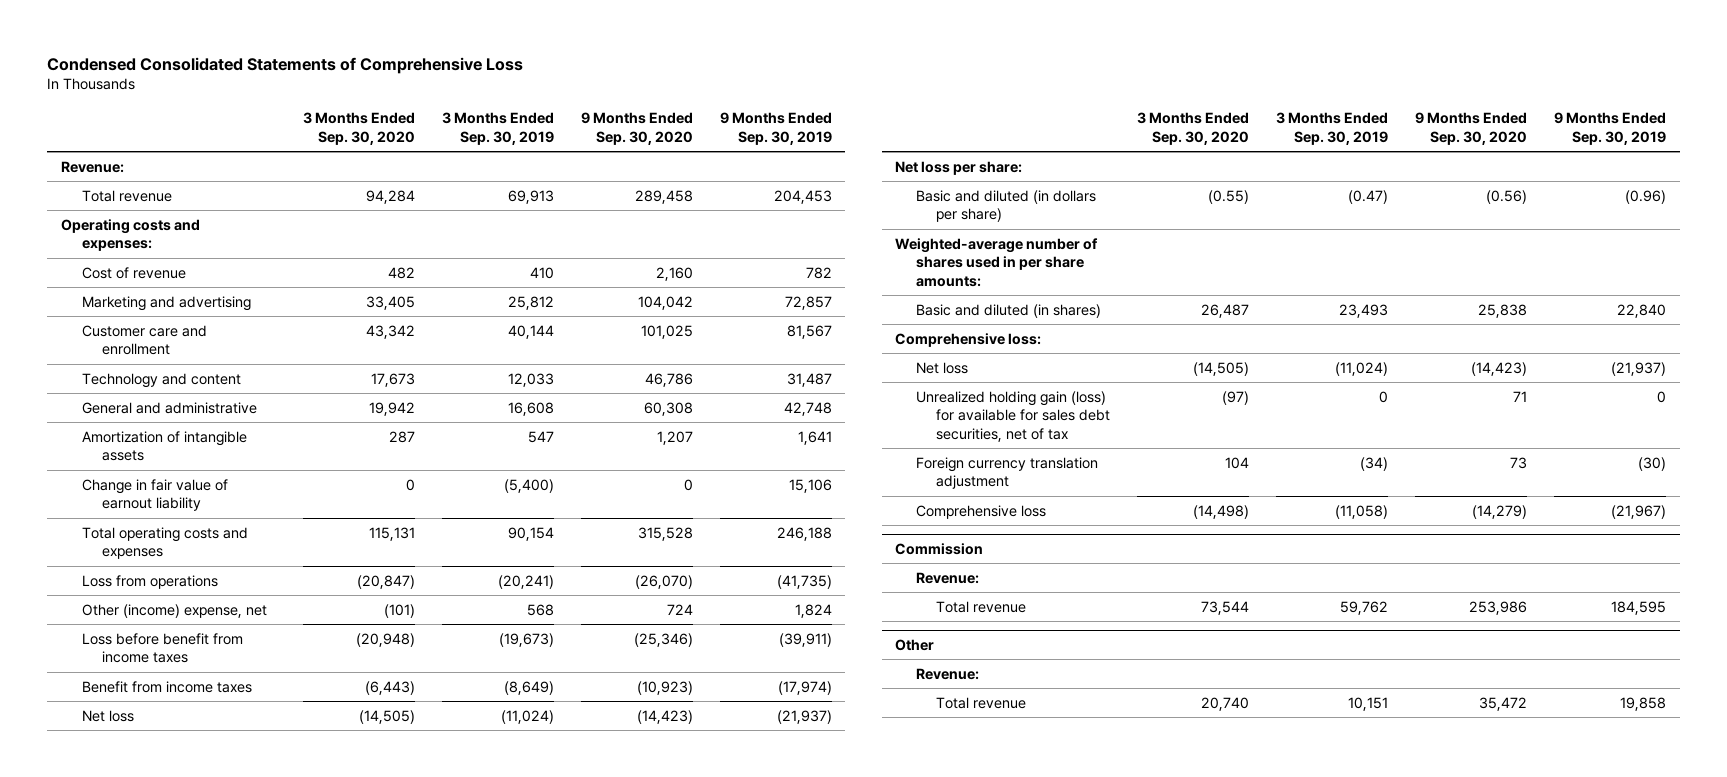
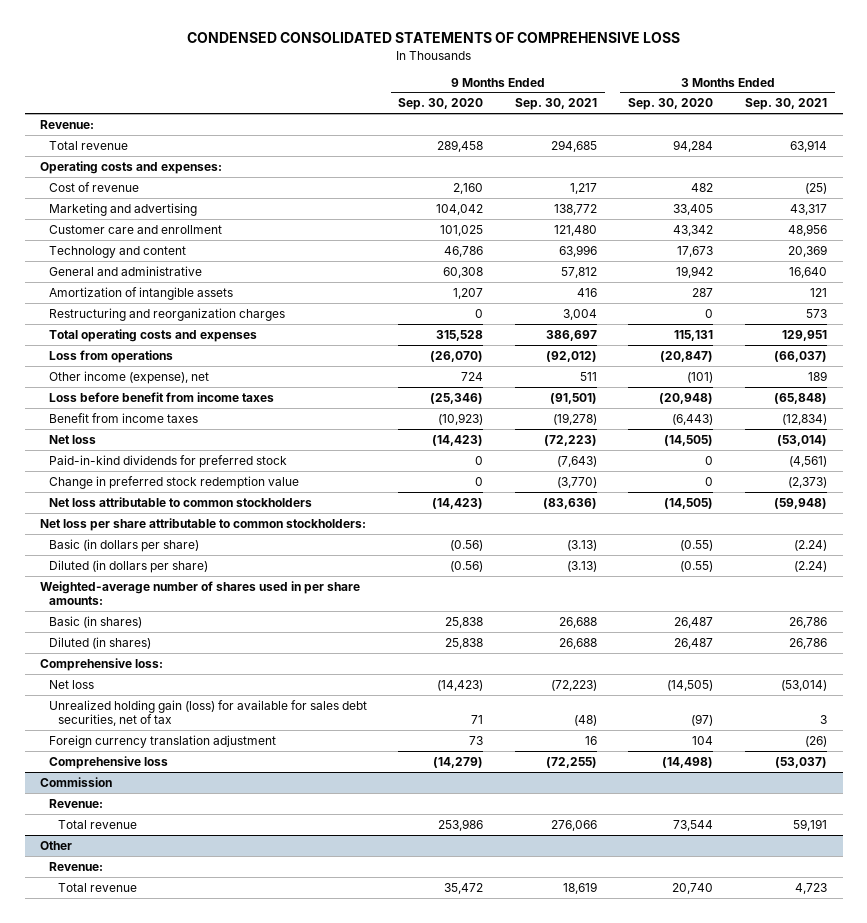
- Condensed Consolidated Statements of Comprehensive Loss
+ CONDENSED CONSOLIDATED STATEMENTS OF COMPREHENSIVE LOSS
- | 3 Months Ended Sep. 30, 2020 | 3 Months Ended Sep. 30, 2019 | 9 Months Ended Sep. 30, 2020 | 9 Months Ended Sep. 30, 2019
+ | 9 Months Ended Sep. 30, 2020 | 9 Months Ended Sep. 30, 2021 | 3 Months Ended Sep. 30, 2020 | 3 Months Ended Sep. 30, 2021
- Change in fair value of earnout liability | 0 | (5,400) | 0 | 15,106
+ Restructuring and reorganization charges | 0 | 3,004 | 0 | 573
- Other (income) expense, net | (101) | 568 | 724 | 1,824
+ Other income (expense), net | 724 | 511 | (101) | 189
- Net loss per share:
- Basic and diluted (in dollars per share) | (0.55) | (0.47) | (0.56) | (0.96)
+ Paid-in-kind dividends for preferred stock | 0 | (7,643) | 0 | (4,561)
+ Change in preferred stock redemption value | 0 | (3,770) | 0 | (2,373)
+ Net loss attributable to common stockholders | (14,423) | (83,636) | (14,505) | (59,948)
+ Net loss per share attributable to common stockholders:
+ Basic (in dollars per share) | (0.56) | (3.13) | (0.55) | (2.24)
+ Diluted (in dollars per share) | (0.56) | (3.13) | (0.55) | (2.24)
- Basic and diluted (in shares) | 26,487 | 23,493 | 25,838 | 22,840
+ Basic (in shares) | 25,838 | 26,688 | 26,487 | 26,786
+ Diluted (in shares) | 25,838 | 26,688 | 26,487 | 26,786

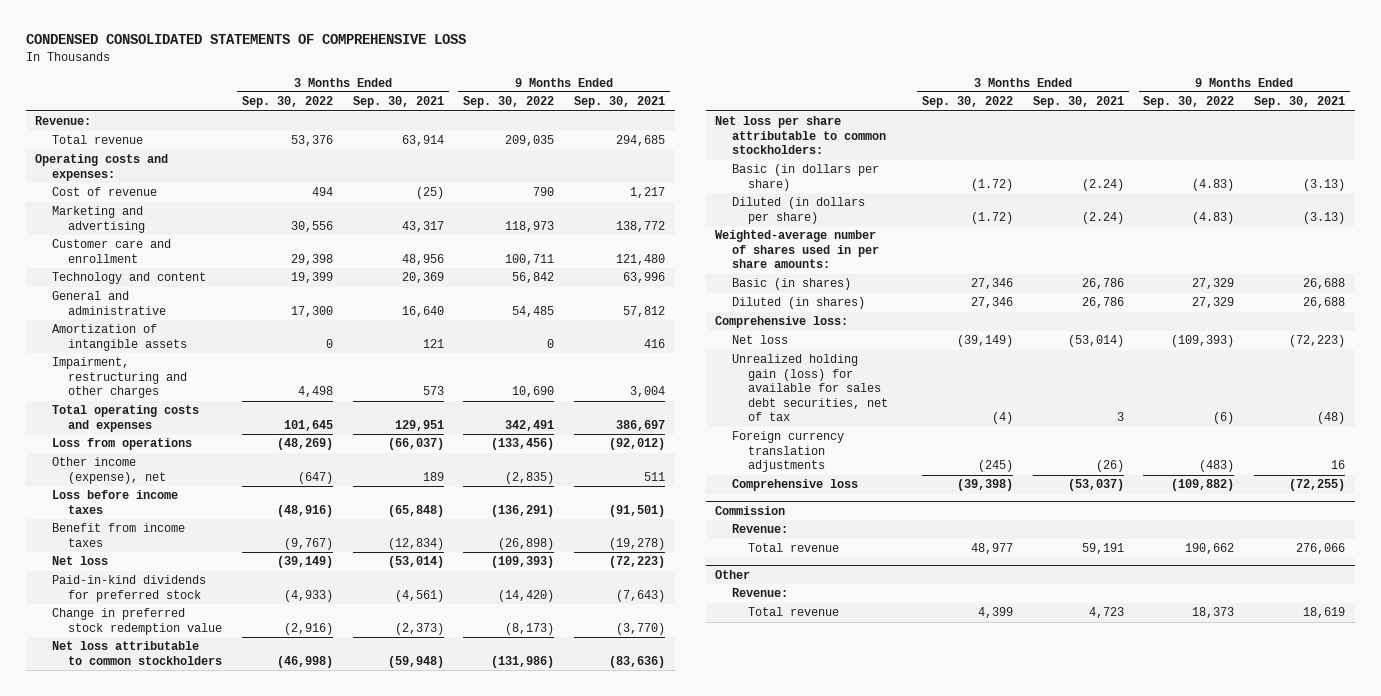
- | 9 Months Ended Sep. 30, 2020 | 9 Months Ended Sep. 30, 2021 | 3 Months Ended Sep. 30, 2020 | 3 Months Ended Sep. 30, 2021
+ | 3 Months Ended Sep. 30, 2022 | 3 Months Ended Sep. 30, 2021 | 9 Months Ended Sep. 30, 2022 | 9 Months Ended Sep. 30, 2021
- Restructuring and reorganization charges | 0 | 3,004 | 0 | 573
+ Impairment, restructuring and other charges | 4,498 | 573 | 10,690 | 3,004
- Loss before benefit from income taxes | (25,346) | (91,501) | (20,948) | (65,848)
+ Loss before income taxes | (48,916) | (65,848) | (136,291) | (91,501)
- Foreign currency translation adjustment | 73 | 16 | 104 | (26)
+ Foreign currency translation adjustments | (245) | (26) | (483) | 16

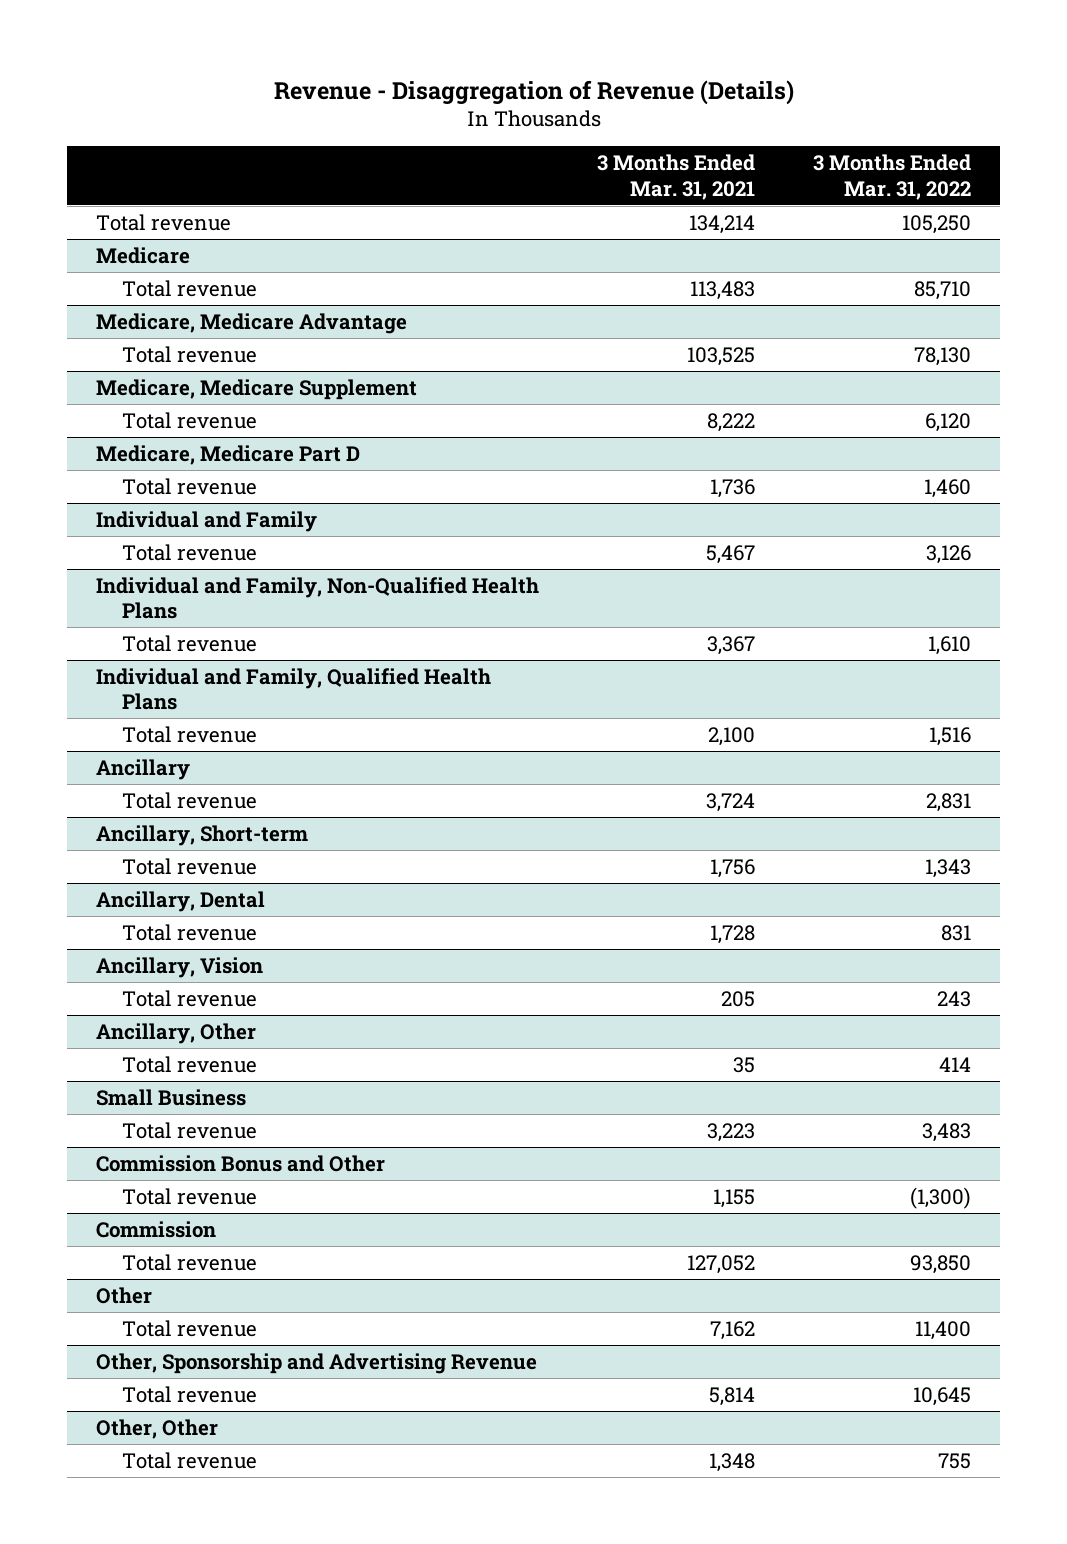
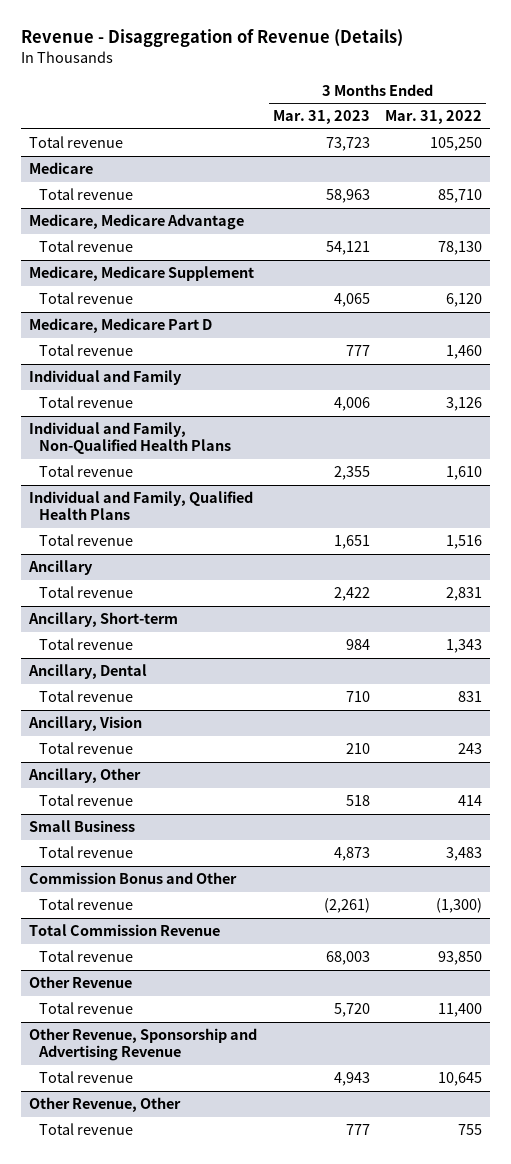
- | 3 Months Ended Mar. 31, 2021 | 3 Months Ended Mar. 31, 2022
+ | 3 Months Ended Mar. 31, 2023 | 3 Months Ended Mar. 31, 2022
- Commission
+ Total Commission Revenue
- Other
+ Other Revenue
- Other, Sponsorship and Advertising Revenue
+ Other Revenue, Sponsorship and Advertising Revenue
- Other, Other
+ Other Revenue, Other

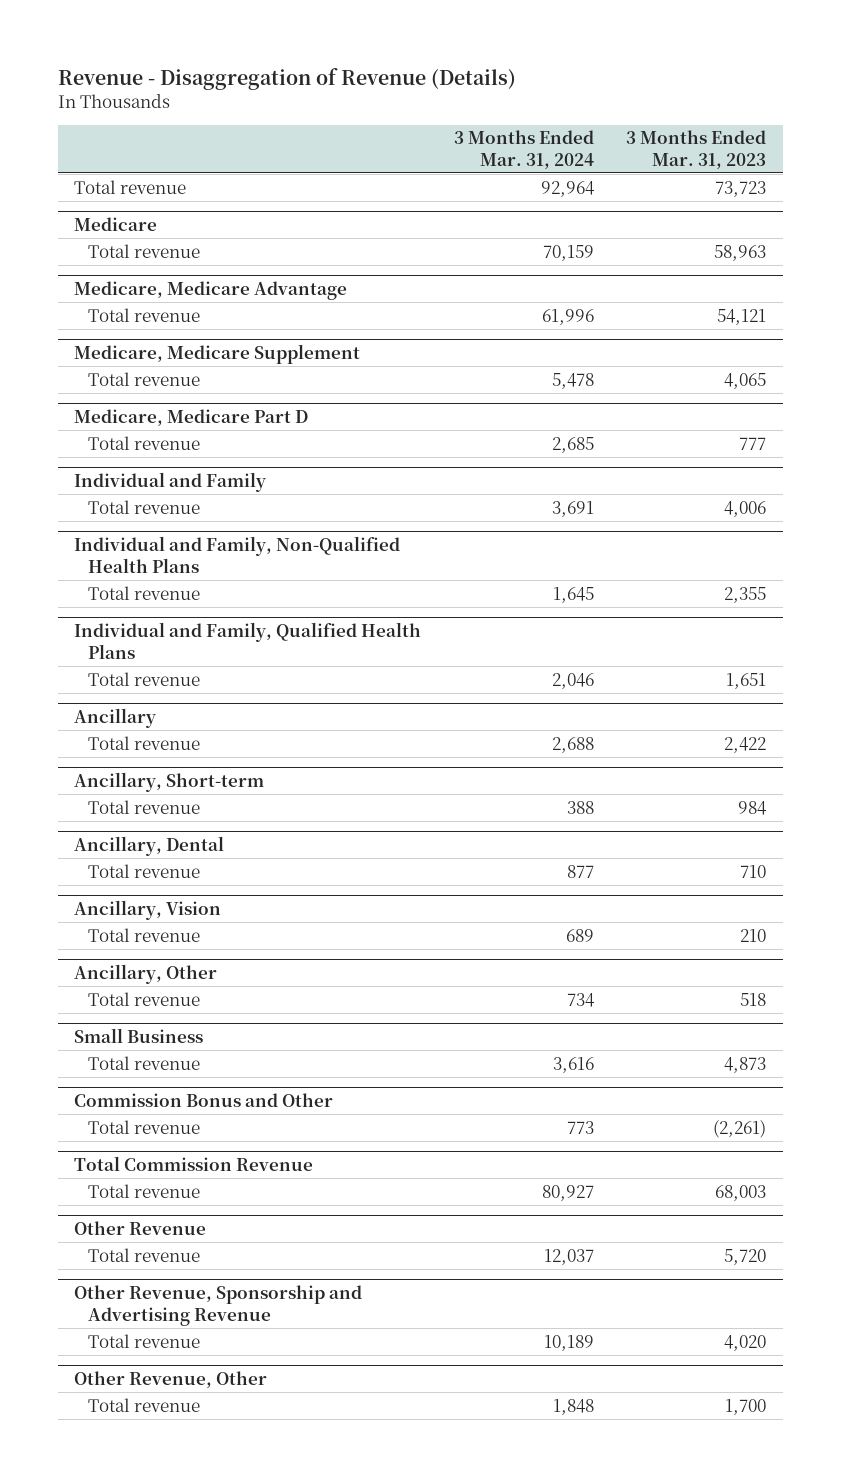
- | 3 Months Ended Mar. 31, 2023 | 3 Months Ended Mar. 31, 2022
+ | 3 Months Ended Mar. 31, 2024 | 3 Months Ended Mar. 31, 2023
@ Other Revenue, Sponsorship and Advertising Revenue
- Total revenue | 4,943 | 10,645
+ Total revenue | 10,189 | 4,020
@ Other Revenue, Other
- Total revenue | 777 | 755
+ Total revenue | 1,848 | 1,700

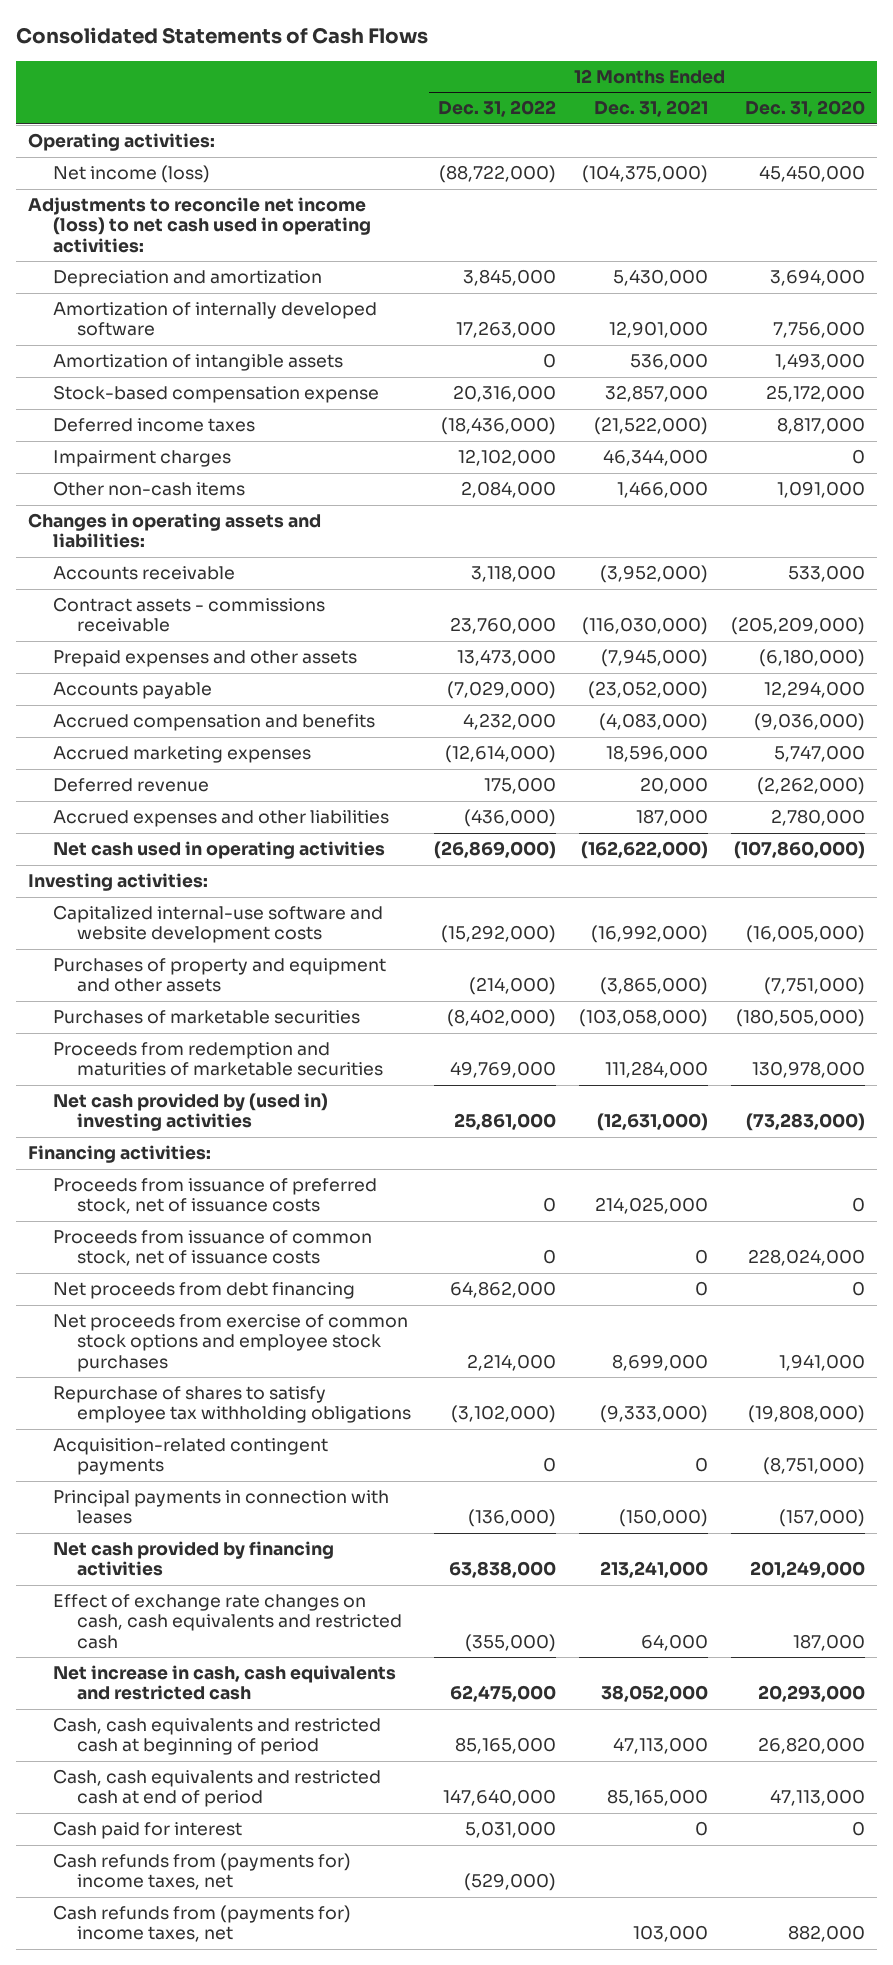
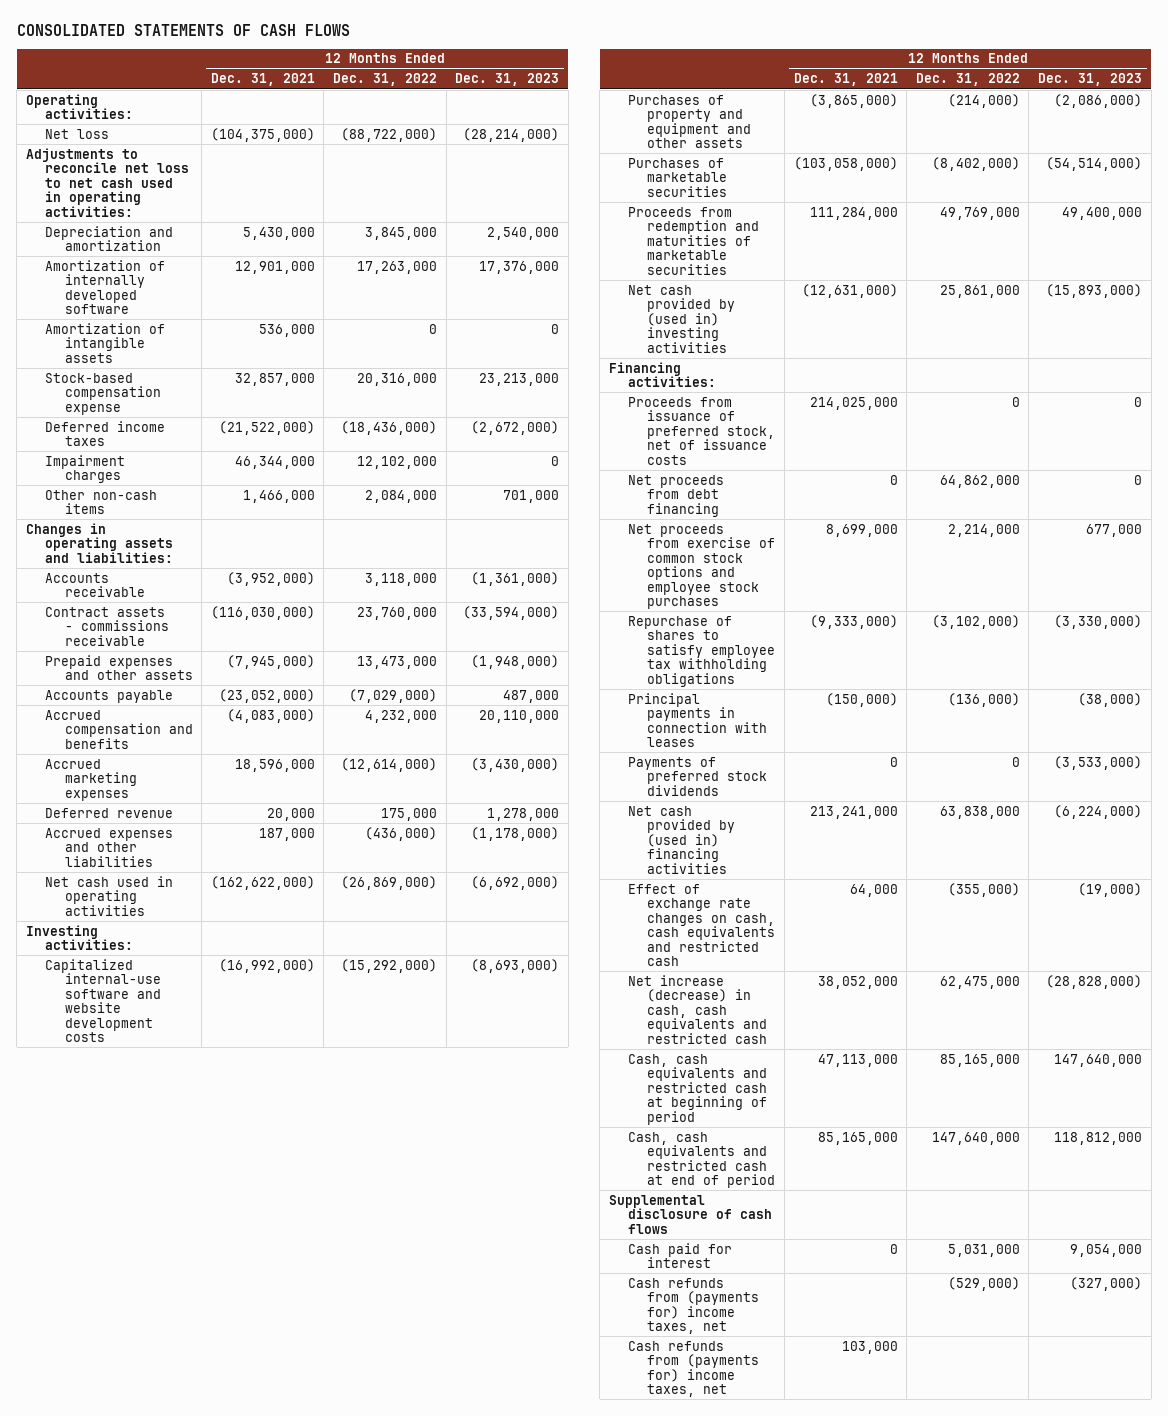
- Consolidated Statements of Cash Flows
+ CONSOLIDATED STATEMENTS OF CASH FLOWS
- | 12 Months Ended Dec. 31, 2022 | 12 Months Ended Dec. 31, 2021 | 12 Months Ended Dec. 31, 2020
+ | 12 Months Ended Dec. 31, 2021 | 12 Months Ended Dec. 31, 2022 | 12 Months Ended Dec. 31, 2023
- Net income (loss) | (88,722,000) | (104,375,000) | 45,450,000
- Adjustments to reconcile net income (loss) to net cash used in operating activities:
+ Net loss | (104,375,000) | (88,722,000) | (28,214,000)
+ Adjustments to reconcile net loss to net cash used in operating activities:
- Proceeds from issuance of common stock, net of issuance costs | 0 | 0 | 228,024,000
- Acquisition-related contingent payments | 0 | 0 | (8,751,000)
- Net cash provided by financing activities | 63,838,000 | 213,241,000 | 201,249,000
+ Payments of preferred stock dividends | 0 | 0 | (3,533,000)
+ Net cash provided by (used in) financing activities | 213,241,000 | 63,838,000 | (6,224,000)
- Net increase in cash, cash equivalents and restricted cash | 62,475,000 | 38,052,000 | 20,293,000
+ Net increase (decrease) in cash, cash equivalents and restricted cash | 38,052,000 | 62,475,000 | (28,828,000)
+ Supplemental disclosure of cash flows

